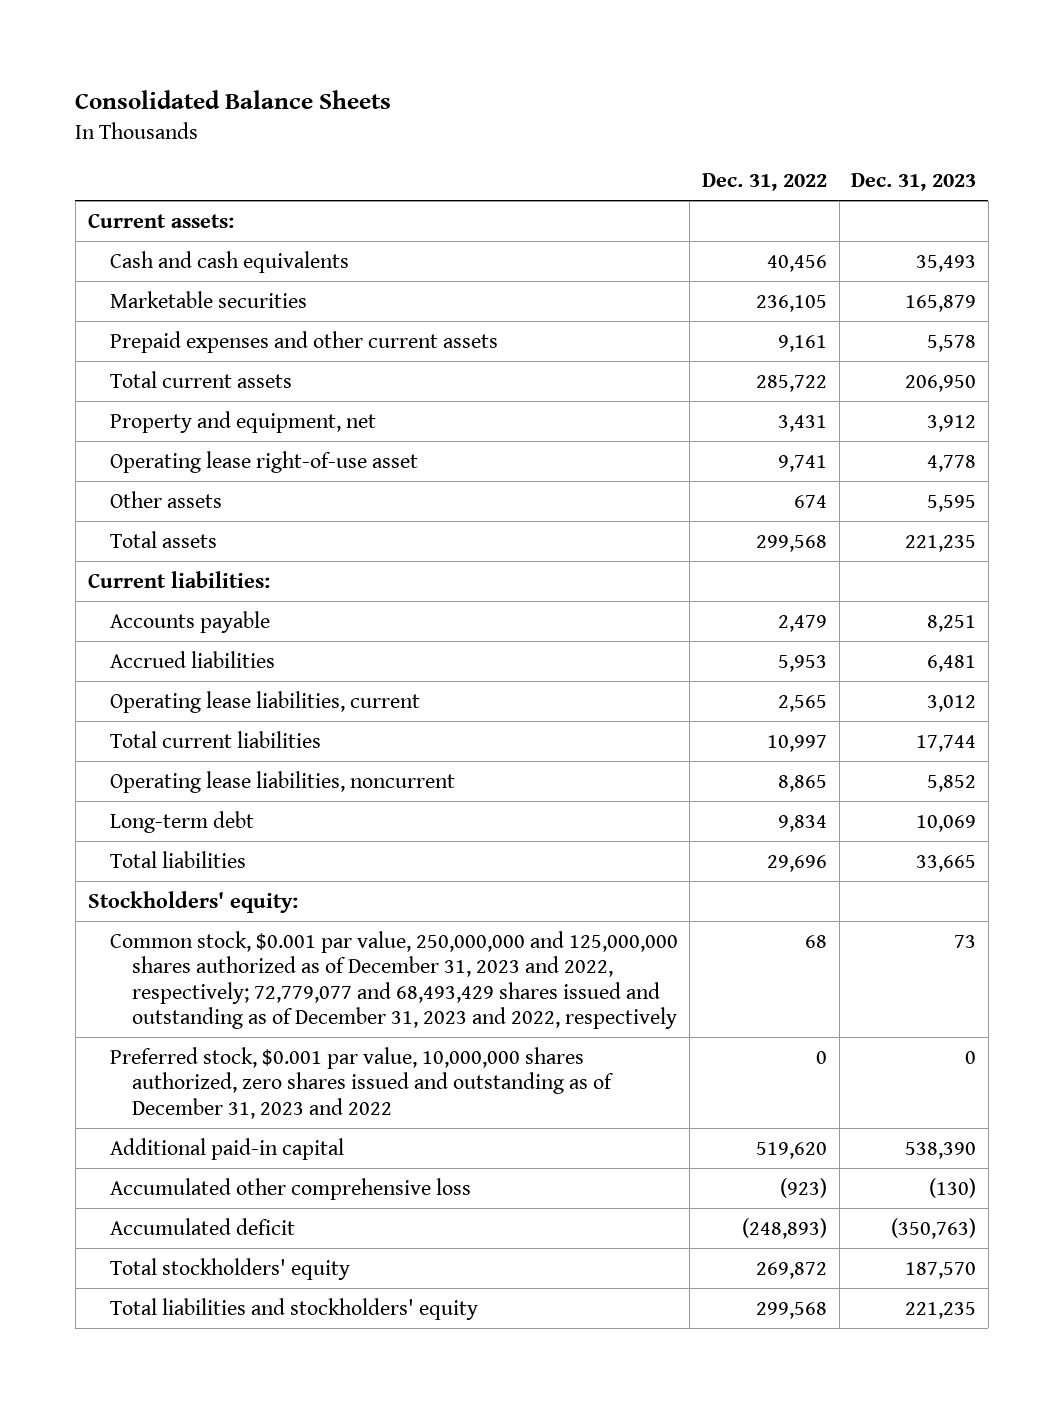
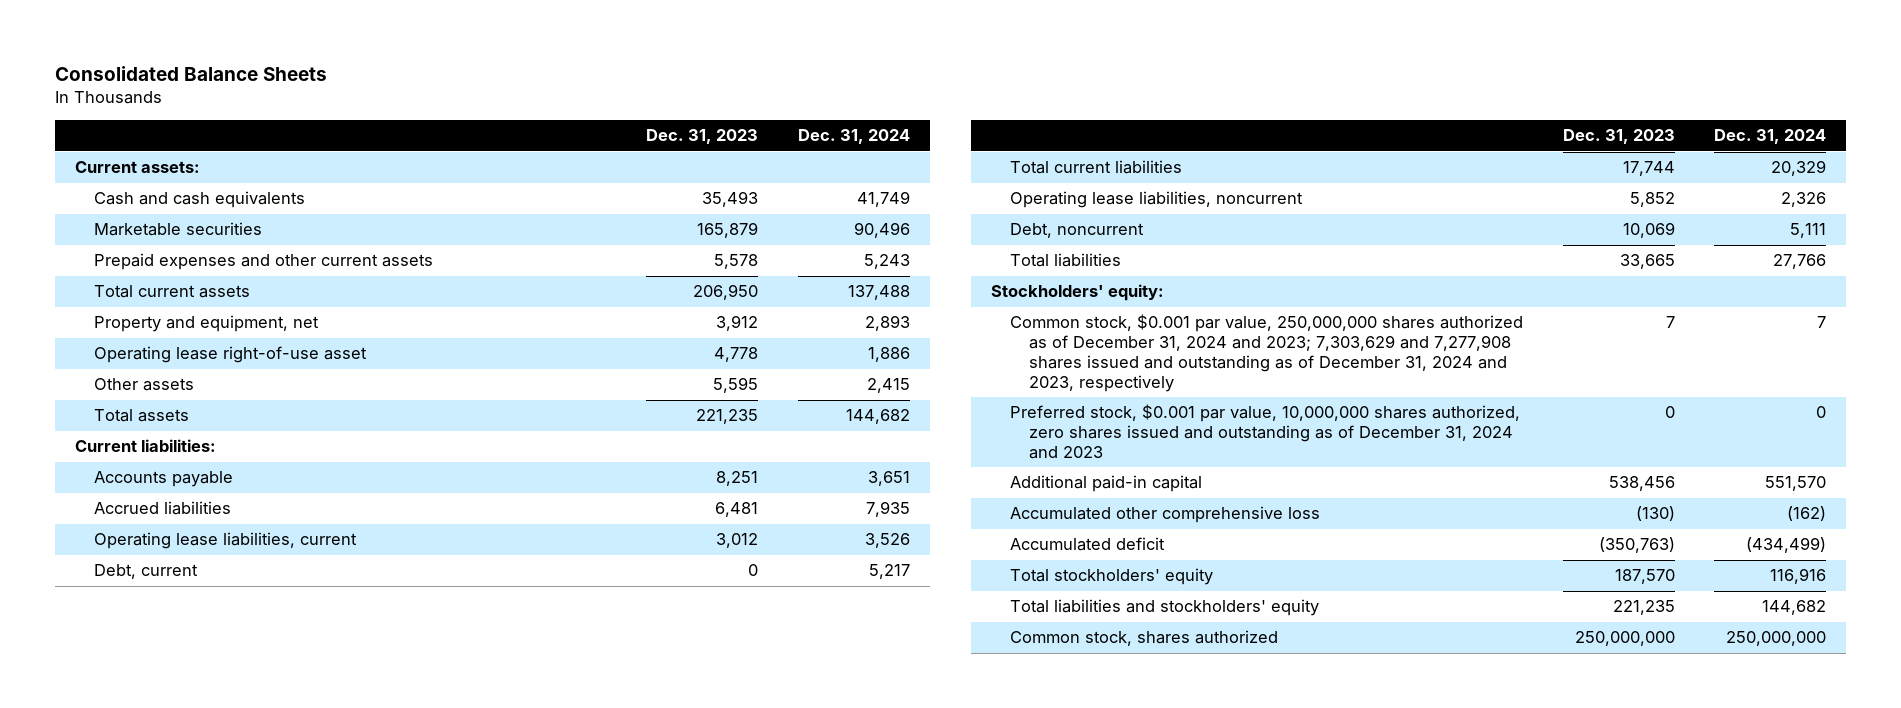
- | Dec. 31, 2022 | Dec. 31, 2023
+ | Dec. 31, 2023 | Dec. 31, 2024
+ Debt, current | 0 | 5,217
- Long-term debt | 9,834 | 10,069
+ Debt, noncurrent | 10,069 | 5,111
- Common stock, $0.001 par value, 250,000,000 and 125,000,000 shares authorized as of December 31, 2023 and 2022, respectively; 72,779,077 and 68,493,429 shares issued and outstanding as of December 31, 2023 and 2022, respectively | 68 | 73
- Preferred stock, $0.001 par value, 10,000,000 shares authorized, zero shares issued and outstanding as of December 31, 2023 and 2022 | 0 | 0
- Additional paid-in capital | 519,620 | 538,390
+ Common stock, $0.001 par value, 250,000,000 shares authorized as of December 31, 2024 and 2023; 7,303,629 and 7,277,908 shares issued and outstanding as of December 31, 2024 and 2023, respectively | 7 | 7
+ Preferred stock, $0.001 par value, 10,000,000 shares authorized, zero shares issued and outstanding as of December 31, 2024 and 2023 | 0 | 0
+ Additional paid-in capital | 538,456 | 551,570
+ Common stock, shares authorized | 250,000,000 | 250,000,000

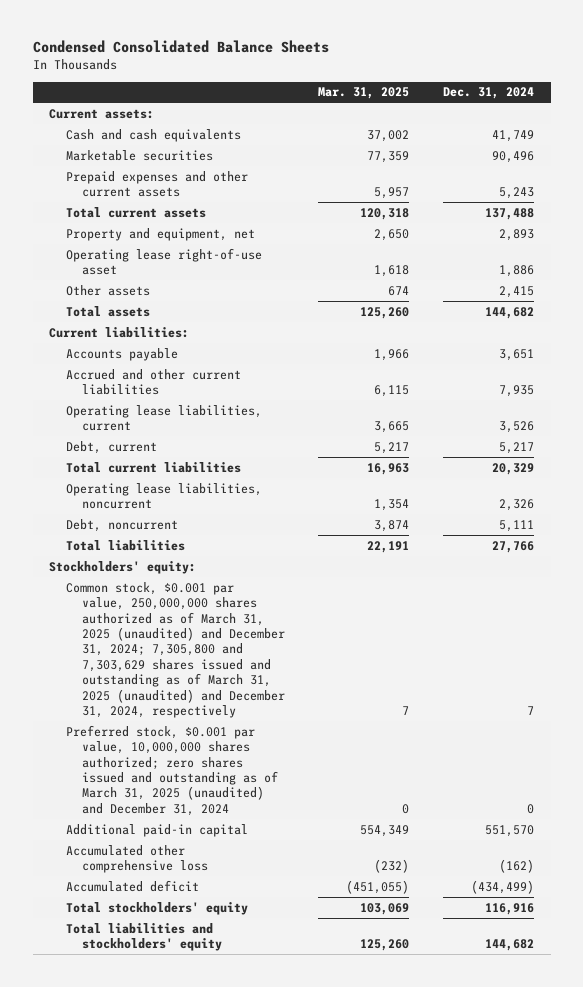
- Consolidated Balance Sheets
+ Condensed Consolidated Balance Sheets
- | Dec. 31, 2023 | Dec. 31, 2024
+ | Mar. 31, 2025 | Dec. 31, 2024
- Accrued liabilities | 6,481 | 7,935
+ Accrued and other current liabilities | 6,115 | 7,935
- Common stock, $0.001 par value, 250,000,000 shares authorized as of December 31, 2024 and 2023; 7,303,629 and 7,277,908 shares issued and outstanding as of December 31, 2024 and 2023, respectively | 7 | 7
- Preferred stock, $0.001 par value, 10,000,000 shares authorized, zero shares issued and outstanding as of December 31, 2024 and 2023 | 0 | 0
+ Common stock, $0.001 par value, 250,000,000 shares authorized as of March 31, 2025 (unaudited) and December 31, 2024; 7,305,800 and 7,303,629 shares issued and outstanding as of March 31, 2025 (unaudited) and December 31, 2024, respectively | 7 | 7
+ Preferred stock, $0.001 par value, 10,000,000 shares authorized; zero shares issued and outstanding as of March 31, 2025 (unaudited) and December 31, 2024 | 0 | 0
- Common stock, shares authorized | 250,000,000 | 250,000,000

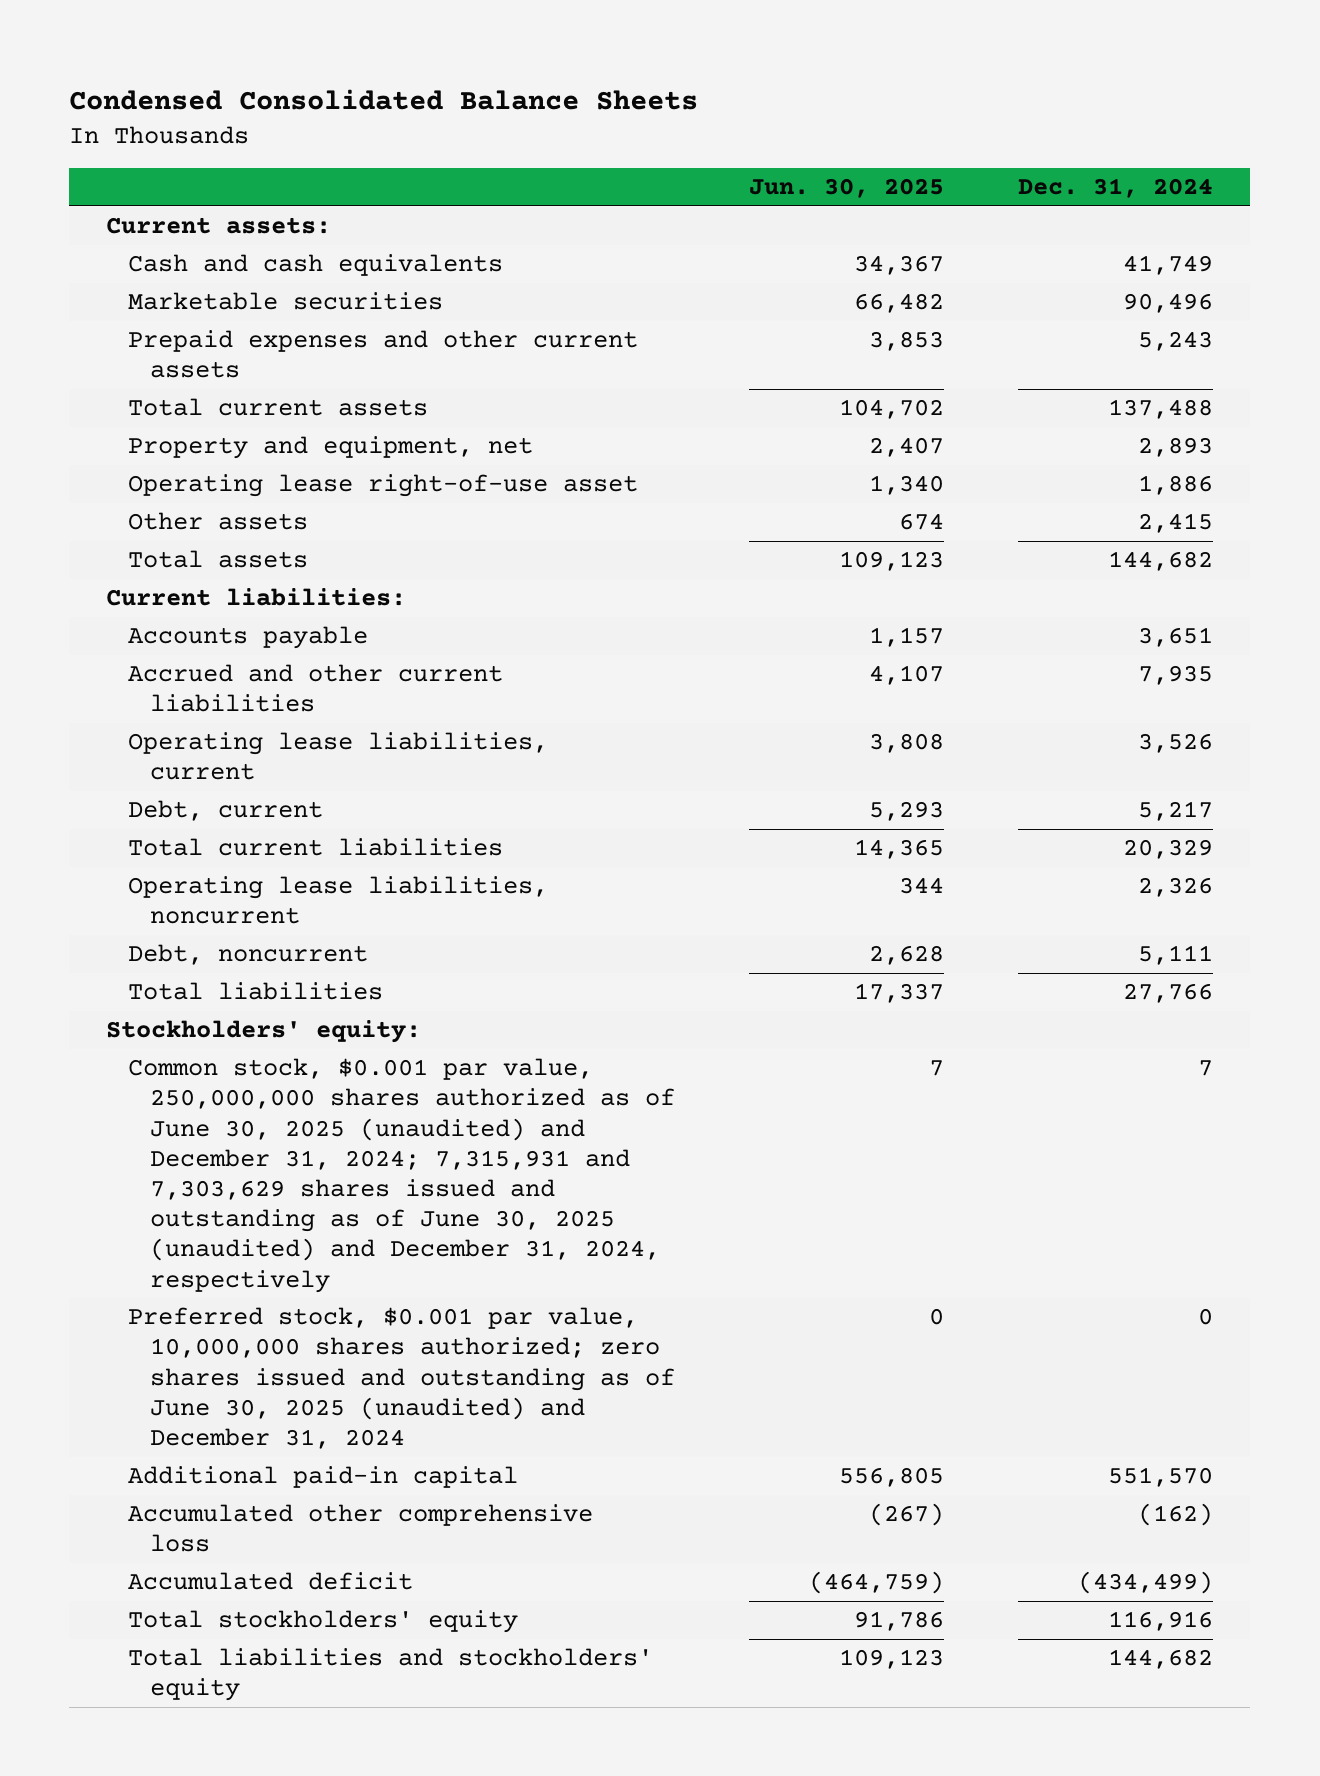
- | Mar. 31, 2025 | Dec. 31, 2024
+ | Jun. 30, 2025 | Dec. 31, 2024
- Common stock, $0.001 par value, 250,000,000 shares authorized as of March 31, 2025 (unaudited) and December 31, 2024; 7,305,800 and 7,303,629 shares issued and outstanding as of March 31, 2025 (unaudited) and December 31, 2024, respectively | 7 | 7
- Preferred stock, $0.001 par value, 10,000,000 shares authorized; zero shares issued and outstanding as of March 31, 2025 (unaudited) and December 31, 2024 | 0 | 0
+ Common stock, $0.001 par value, 250,000,000 shares authorized as of June 30, 2025 (unaudited) and December 31, 2024; 7,315,931 and 7,303,629 shares issued and outstanding as of June 30, 2025 (unaudited) and December 31, 2024, respectively | 7 | 7
+ Preferred stock, $0.001 par value, 10,000,000 shares authorized; zero shares issued and outstanding as of June 30, 2025 (unaudited) and December 31, 2024 | 0 | 0

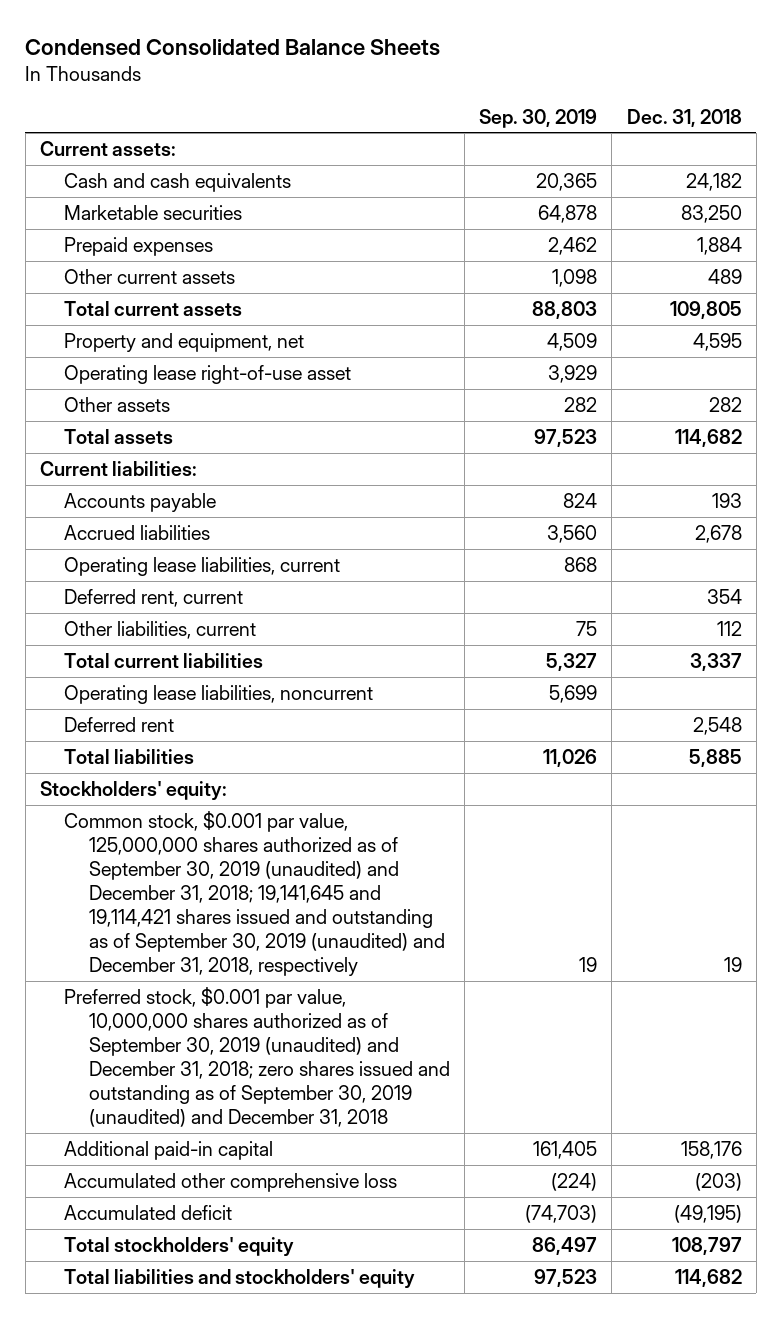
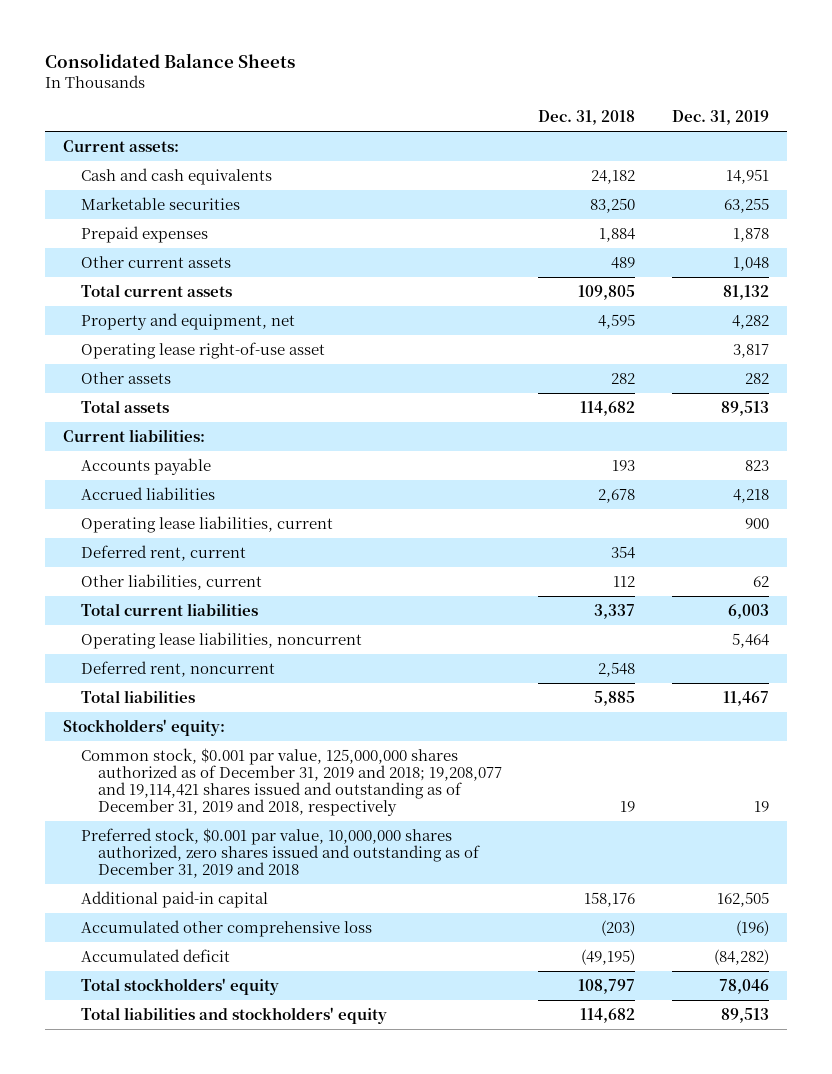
- Condensed Consolidated Balance Sheets
+ Consolidated Balance Sheets
- | Sep. 30, 2019 | Dec. 31, 2018
+ | Dec. 31, 2018 | Dec. 31, 2019
- Deferred rent | | 2,548
+ Deferred rent, noncurrent | 2,548 |
- Common stock, $0.001 par value, 125,000,000 shares authorized as of September 30, 2019 (unaudited) and December 31, 2018; 19,141,645 and 19,114,421 shares issued and outstanding as of September 30, 2019 (unaudited) and December 31, 2018, respectively | 19 | 19
- Preferred stock, $0.001 par value, 10,000,000 shares authorized as of September 30, 2019 (unaudited) and December 31, 2018; zero shares issued and outstanding as of September 30, 2019 (unaudited) and December 31, 2018
+ Common stock, $0.001 par value, 125,000,000 shares authorized as of December 31, 2019 and 2018; 19,208,077 and 19,114,421 shares issued and outstanding as of December 31, 2019 and 2018, respectively | 19 | 19
+ Preferred stock, $0.001 par value, 10,000,000 shares authorized, zero shares issued and outstanding as of December 31, 2019 and 2018

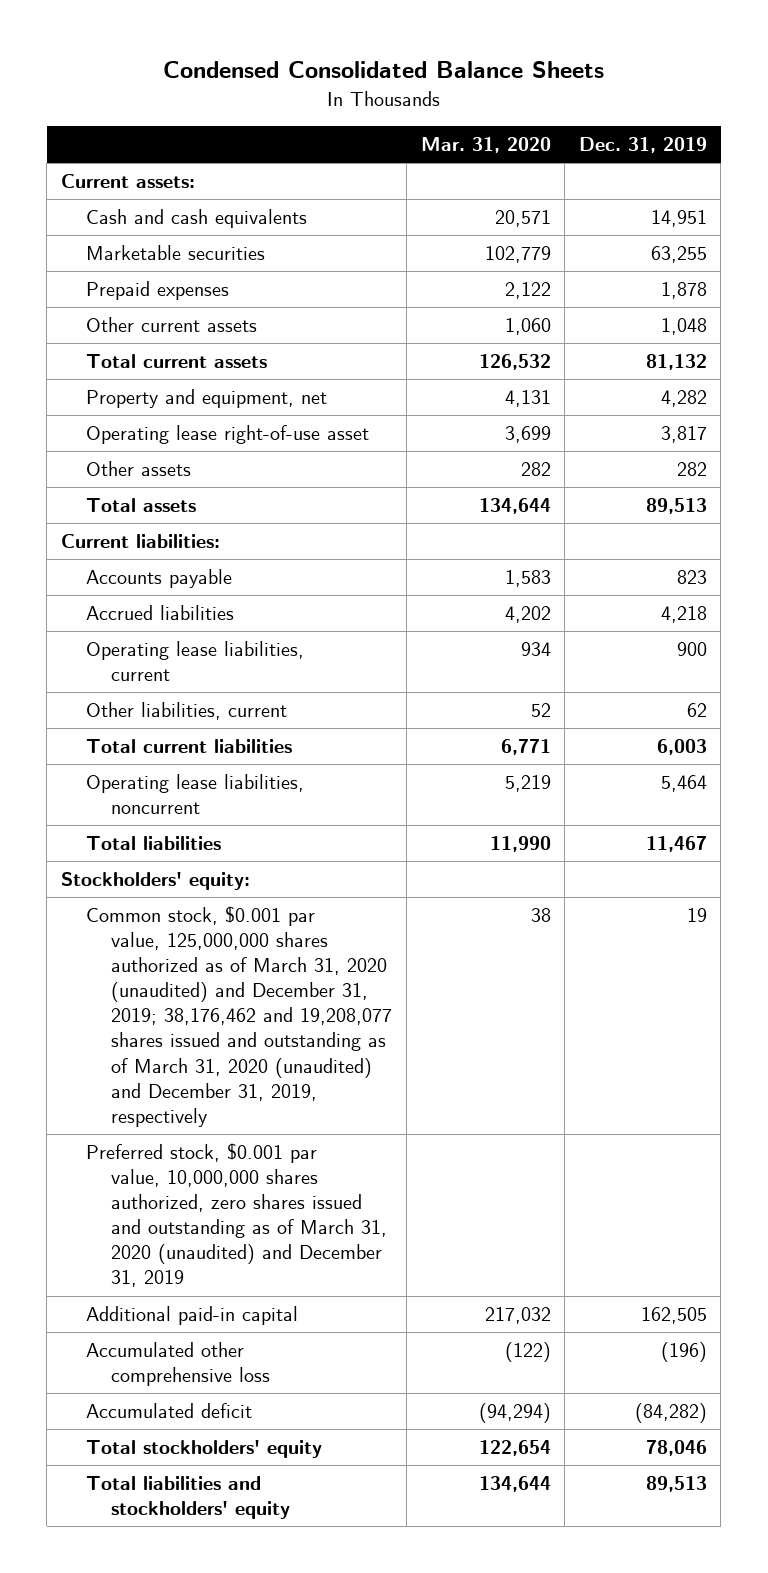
- Consolidated Balance Sheets
+ Condensed Consolidated Balance Sheets
- | Dec. 31, 2018 | Dec. 31, 2019
+ | Mar. 31, 2020 | Dec. 31, 2019
- Deferred rent, current | 354 |
- Deferred rent, noncurrent | 2,548 |
- Common stock, $0.001 par value, 125,000,000 shares authorized as of December 31, 2019 and 2018; 19,208,077 and 19,114,421 shares issued and outstanding as of December 31, 2019 and 2018, respectively | 19 | 19
- Preferred stock, $0.001 par value, 10,000,000 shares authorized, zero shares issued and outstanding as of December 31, 2019 and 2018
+ Common stock, $0.001 par value, 125,000,000 shares authorized as of March 31, 2020 (unaudited) and December 31, 2019; 38,176,462 and 19,208,077 shares issued and outstanding as of March 31, 2020 (unaudited) and December 31, 2019, respectively | 38 | 19
+ Preferred stock, $0.001 par value, 10,000,000 shares authorized, zero shares issued and outstanding as of March 31, 2020 (unaudited) and December 31, 2019

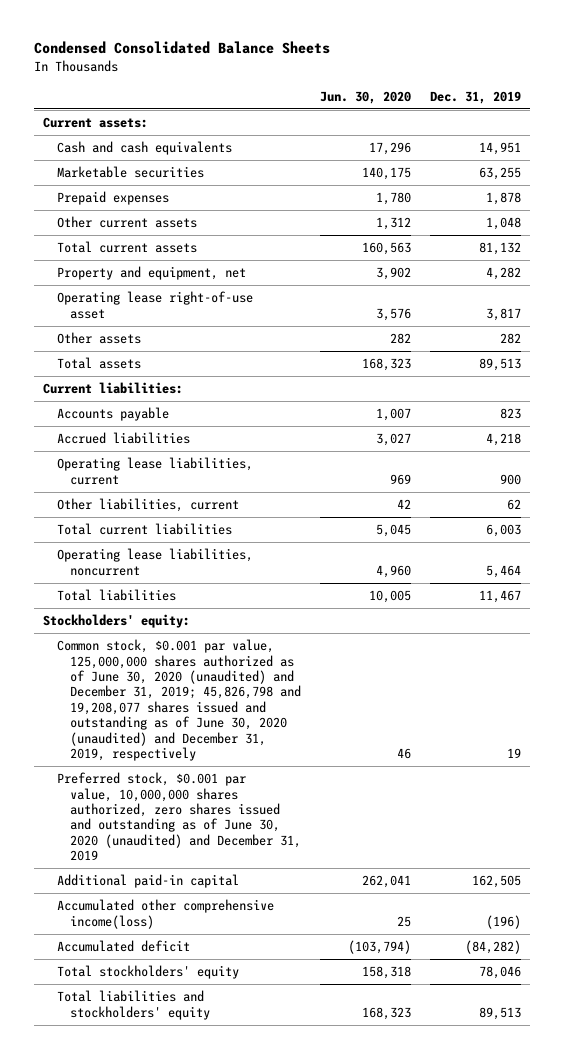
- | Mar. 31, 2020 | Dec. 31, 2019
+ | Jun. 30, 2020 | Dec. 31, 2019
- Common stock, $0.001 par value, 125,000,000 shares authorized as of March 31, 2020 (unaudited) and December 31, 2019; 38,176,462 and 19,208,077 shares issued and outstanding as of March 31, 2020 (unaudited) and December 31, 2019, respectively | 38 | 19
- Preferred stock, $0.001 par value, 10,000,000 shares authorized, zero shares issued and outstanding as of March 31, 2020 (unaudited) and December 31, 2019
+ Common stock, $0.001 par value, 125,000,000 shares authorized as of June 30, 2020 (unaudited) and December 31, 2019; 45,826,798 and 19,208,077 shares issued and outstanding as of June 30, 2020 (unaudited) and December 31, 2019, respectively | 46 | 19
+ Preferred stock, $0.001 par value, 10,000,000 shares authorized, zero shares issued and outstanding as of June 30, 2020 (unaudited) and December 31, 2019
- Accumulated other comprehensive loss | (122) | (196)
+ Accumulated other comprehensive income(loss) | 25 | (196)

